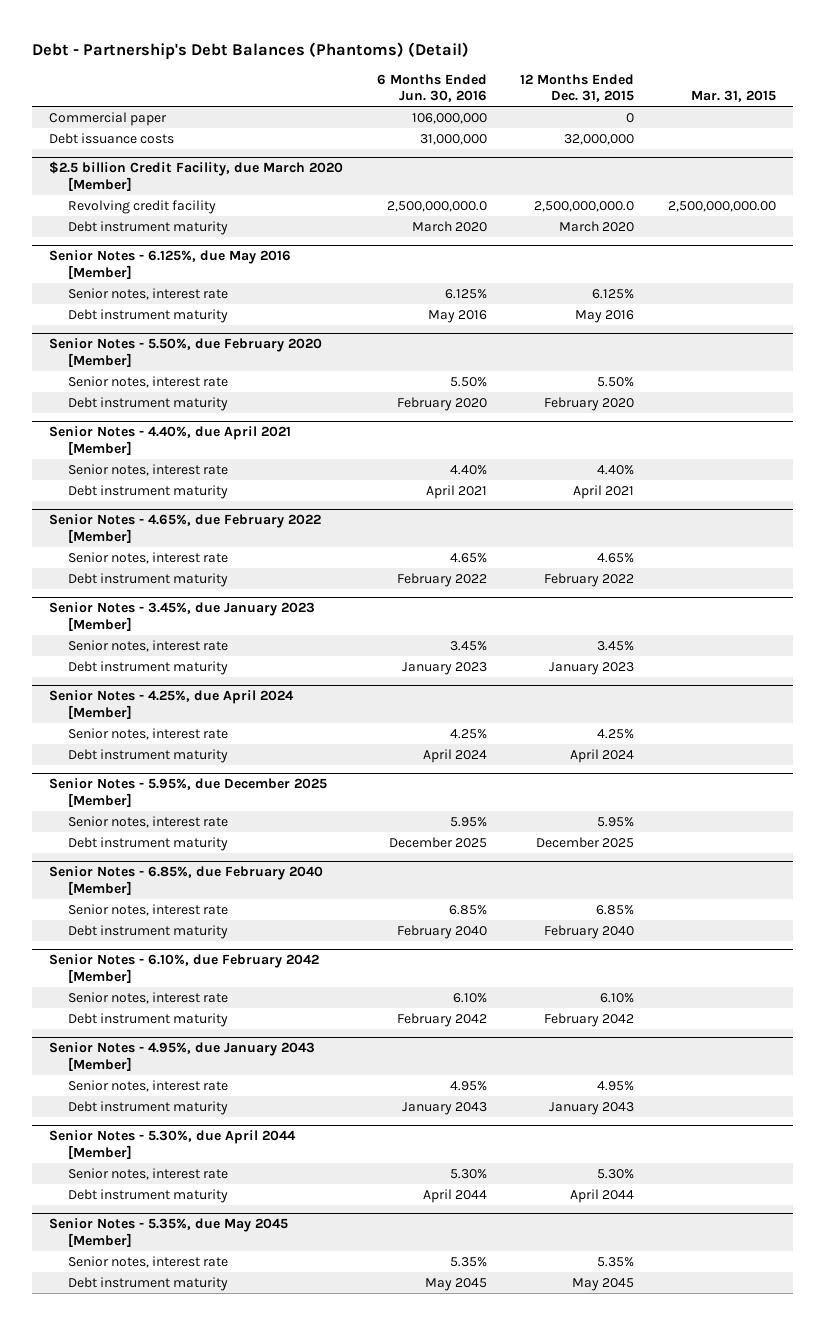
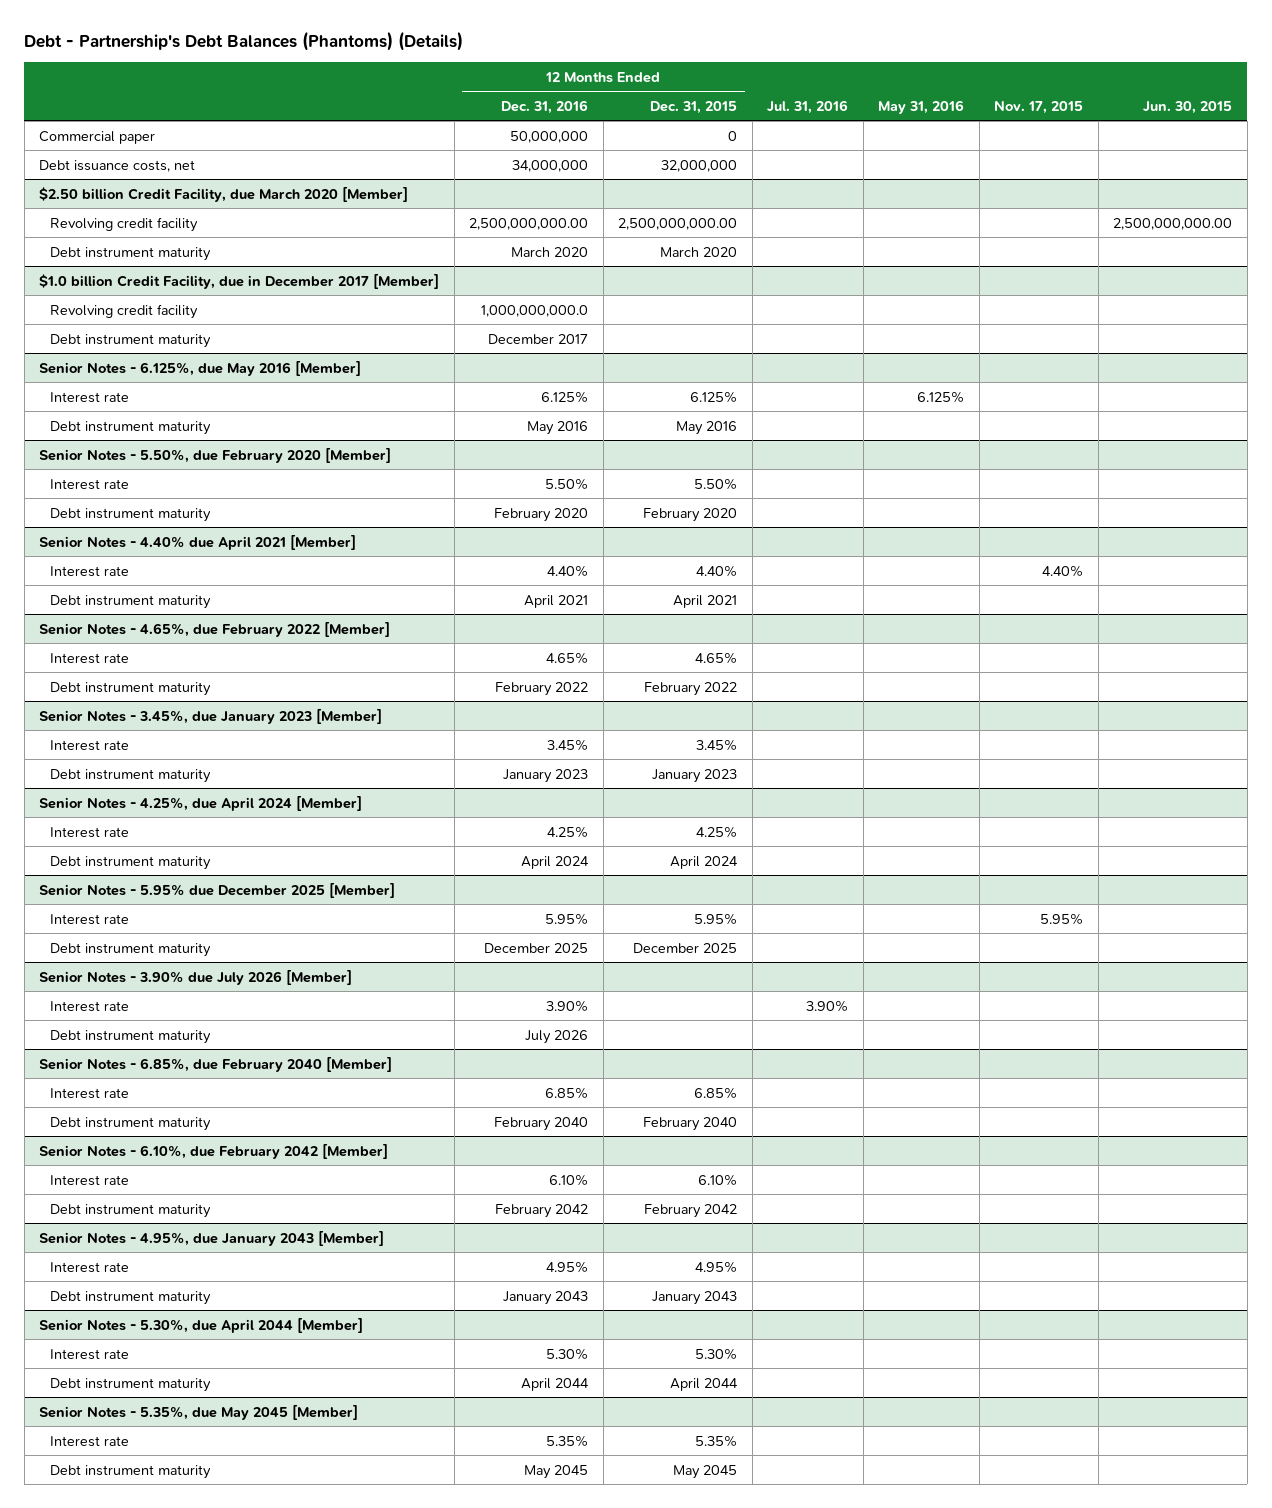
- Debt - Partnership's Debt Balances (Phantoms) (Detail)
+ Debt - Partnership's Debt Balances (Phantoms) (Details)
- | 6 Months Ended Jun. 30, 2016 | 12 Months Ended Dec. 31, 2015 | Mar. 31, 2015
+ | 12 Months Ended Dec. 31, 2016 | 12 Months Ended Dec. 31, 2015 | Jul. 31, 2016 | May 31, 2016 | Nov. 17, 2015 | Jun. 30, 2015
- Debt issuance costs | 31,000,000 | 32,000,000 |
- $2.5 billion Credit Facility, due March 2020 [Member]
- Revolving credit facility | 2,500,000,000.0 | 2,500,000,000.0 | 2,500,000,000.00
+ Debt issuance costs, net | 34,000,000 | 32,000,000 | | | |
+ $2.50 billion Credit Facility, due March 2020 [Member]
+ Revolving credit facility | 2,500,000,000.00 | 2,500,000,000.00 | | | | 2,500,000,000.00
+ $1.0 billion Credit Facility, due in December 2017 [Member]
+ Revolving credit facility | 1,000,000,000.0 | | | | |
+ Debt instrument maturity | December 2017 | | | | |
@ Senior Notes - 6.125%, due May 2016 [Member]
- Senior notes, interest rate | 6.125% | 6.125% |
+ Interest rate | 6.125% | 6.125% | | 6.125% | |
@ Senior Notes - 5.50%, due February 2020 [Member]
- Senior notes, interest rate | 5.50% | 5.50% |
+ Interest rate | 5.50% | 5.50% | | | |
- Senior Notes - 4.40%, due April 2021 [Member]
- Senior notes, interest rate | 4.40% | 4.40% |
+ Senior Notes - 4.40% due April 2021 [Member]
+ Interest rate | 4.40% | 4.40% | | | 4.40% |
@ Senior Notes - 4.65%, due February 2022 [Member]
- Senior notes, interest rate | 4.65% | 4.65% |
+ Interest rate | 4.65% | 4.65% | | | |
@ Senior Notes - 3.45%, due January 2023 [Member]
- Senior notes, interest rate | 3.45% | 3.45% |
+ Interest rate | 3.45% | 3.45% | | | |
@ Senior Notes - 4.25%, due April 2024 [Member]
- Senior notes, interest rate | 4.25% | 4.25% |
+ Interest rate | 4.25% | 4.25% | | | |
- Senior Notes - 5.95%, due December 2025 [Member]
- Senior notes, interest rate | 5.95% | 5.95% |
+ Senior Notes - 5.95% due December 2025 [Member]
+ Interest rate | 5.95% | 5.95% | | | 5.95% |
+ Senior Notes - 3.90% due July 2026 [Member]
+ Interest rate | 3.90% | | 3.90% | | |
+ Debt instrument maturity | July 2026 | | | | |
@ Senior Notes - 6.85%, due February 2040 [Member]
- Senior notes, interest rate | 6.85% | 6.85% |
+ Interest rate | 6.85% | 6.85% | | | |
@ Senior Notes - 6.10%, due February 2042 [Member]
- Senior notes, interest rate | 6.10% | 6.10% |
+ Interest rate | 6.10% | 6.10% | | | |
@ Senior Notes - 4.95%, due January 2043 [Member]
- Senior notes, interest rate | 4.95% | 4.95% |
+ Interest rate | 4.95% | 4.95% | | | |
@ Senior Notes - 5.30%, due April 2044 [Member]
- Senior notes, interest rate | 5.30% | 5.30% |
+ Interest rate | 5.30% | 5.30% | | | |
@ Senior Notes - 5.35%, due May 2045 [Member]
- Senior notes, interest rate | 5.35% | 5.35% |
+ Interest rate | 5.35% | 5.35% | | | |

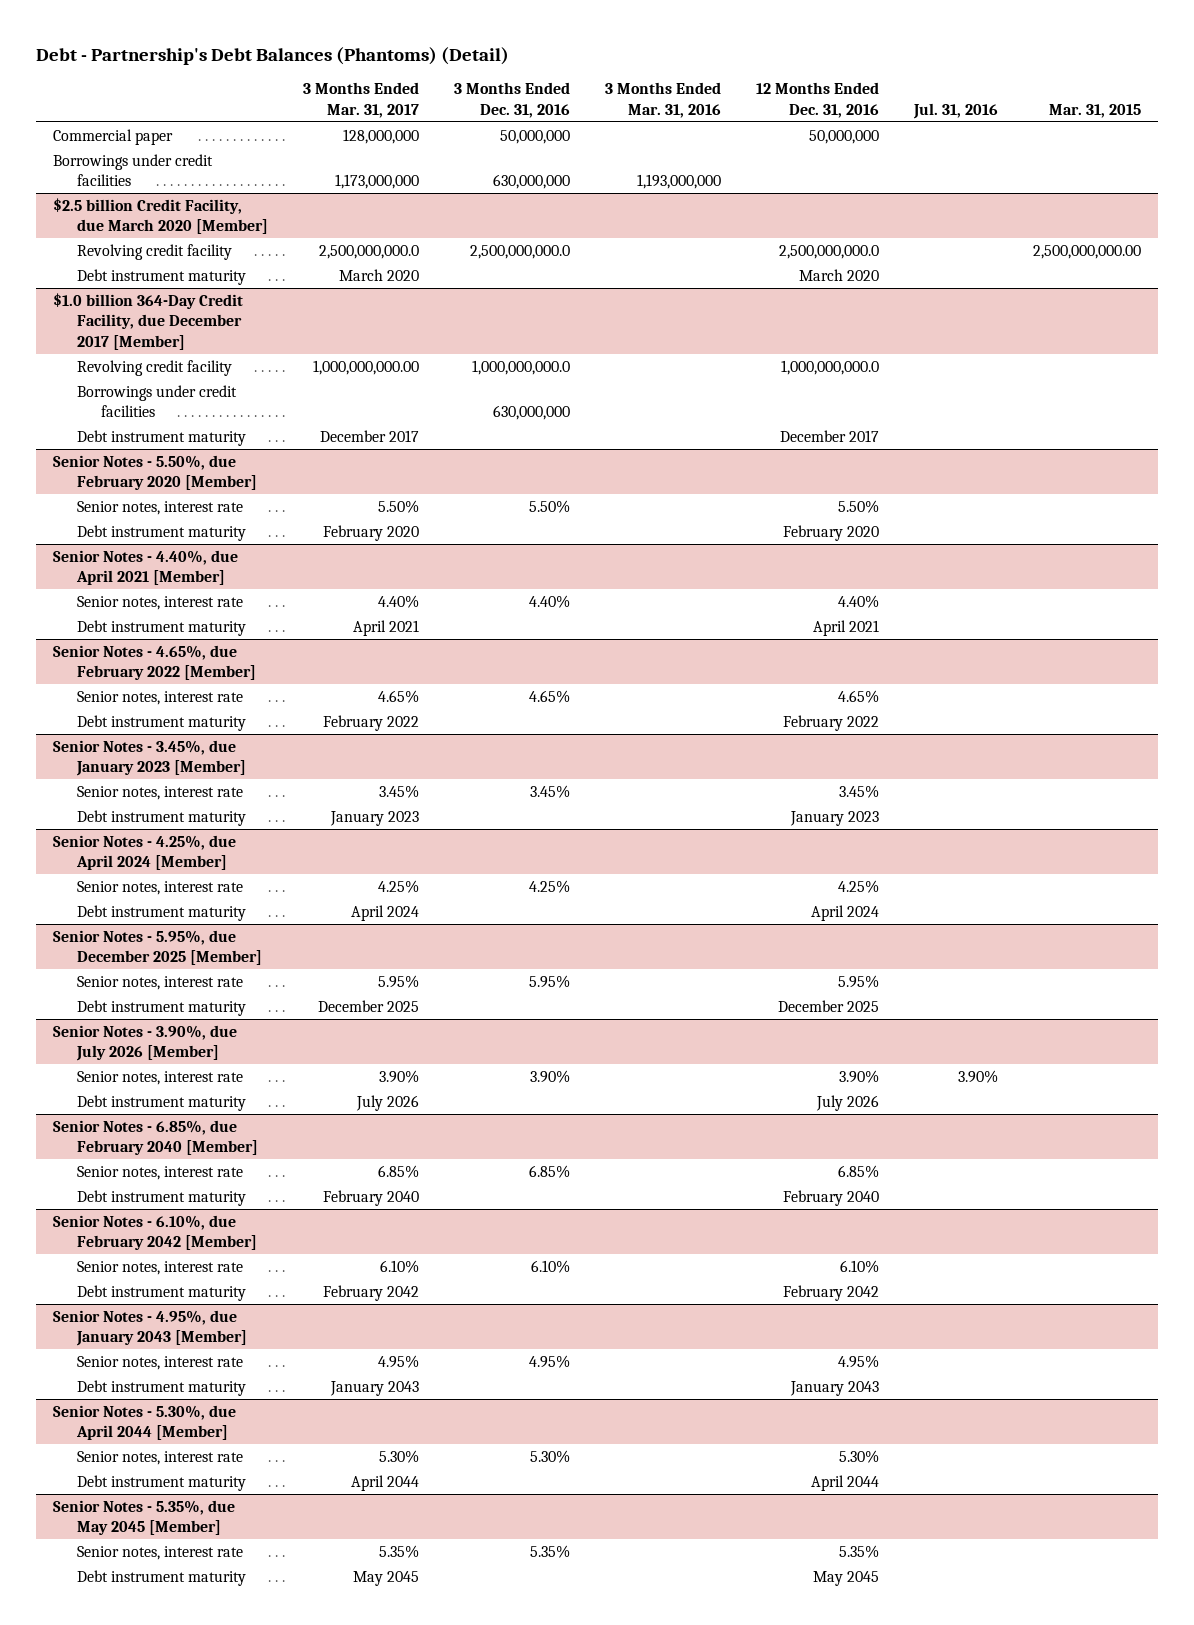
- Debt - Partnership's Debt Balances (Phantoms) (Details)
+ Debt - Partnership's Debt Balances (Phantoms) (Detail)
- | 12 Months Ended Dec. 31, 2016 | 12 Months Ended Dec. 31, 2015 | Jul. 31, 2016 | May 31, 2016 | Nov. 17, 2015 | Jun. 30, 2015
+ | 3 Months Ended Mar. 31, 2017 | 3 Months Ended Dec. 31, 2016 | 3 Months Ended Mar. 31, 2016 | 12 Months Ended Dec. 31, 2016 | Jul. 31, 2016 | Mar. 31, 2015
- Debt issuance costs, net | 34,000,000 | 32,000,000 | | | |
- $2.50 billion Credit Facility, due March 2020 [Member]
- Revolving credit facility | 2,500,000,000.00 | 2,500,000,000.00 | | | | 2,500,000,000.00
+ Borrowings under credit facilities | 1,173,000,000 | 630,000,000 | 1,193,000,000 | | |
+ $2.5 billion Credit Facility, due March 2020 [Member]
+ Revolving credit facility | 2,500,000,000.0 | 2,500,000,000.0 | | 2,500,000,000.0 | | 2,500,000,000.00
- $1.0 billion Credit Facility, due in December 2017 [Member]
+ $1.0 billion 364-Day Credit Facility, due December 2017 [Member]
+ Borrowings under credit facilities | | 630,000,000 | | | |
- Senior Notes - 6.125%, due May 2016 [Member]
- Interest rate | 6.125% | 6.125% | | 6.125% | |
- Debt instrument maturity | May 2016 | May 2016 | | | |
@ Senior Notes - 5.50%, due February 2020 [Member]
- Interest rate | 5.50% | 5.50% | | | |
+ Senior notes, interest rate | 5.50% | 5.50% | | 5.50% | |
- Senior Notes - 4.40% due April 2021 [Member]
- Interest rate | 4.40% | 4.40% | | | 4.40% |
+ Senior Notes - 4.40%, due April 2021 [Member]
+ Senior notes, interest rate | 4.40% | 4.40% | | 4.40% | |
@ Senior Notes - 4.65%, due February 2022 [Member]
- Interest rate | 4.65% | 4.65% | | | |
+ Senior notes, interest rate | 4.65% | 4.65% | | 4.65% | |
@ Senior Notes - 3.45%, due January 2023 [Member]
- Interest rate | 3.45% | 3.45% | | | |
+ Senior notes, interest rate | 3.45% | 3.45% | | 3.45% | |
@ Senior Notes - 4.25%, due April 2024 [Member]
- Interest rate | 4.25% | 4.25% | | | |
+ Senior notes, interest rate | 4.25% | 4.25% | | 4.25% | |
- Senior Notes - 5.95% due December 2025 [Member]
- Interest rate | 5.95% | 5.95% | | | 5.95% |
+ Senior Notes - 5.95%, due December 2025 [Member]
+ Senior notes, interest rate | 5.95% | 5.95% | | 5.95% | |
- Senior Notes - 3.90% due July 2026 [Member]
- Interest rate | 3.90% | | 3.90% | | |
+ Senior Notes - 3.90%, due July 2026 [Member]
+ Senior notes, interest rate | 3.90% | 3.90% | | 3.90% | 3.90% |
@ Senior Notes - 6.85%, due February 2040 [Member]
- Interest rate | 6.85% | 6.85% | | | |
+ Senior notes, interest rate | 6.85% | 6.85% | | 6.85% | |
@ Senior Notes - 6.10%, due February 2042 [Member]
- Interest rate | 6.10% | 6.10% | | | |
+ Senior notes, interest rate | 6.10% | 6.10% | | 6.10% | |
@ Senior Notes - 4.95%, due January 2043 [Member]
- Interest rate | 4.95% | 4.95% | | | |
+ Senior notes, interest rate | 4.95% | 4.95% | | 4.95% | |
@ Senior Notes - 5.30%, due April 2044 [Member]
- Interest rate | 5.30% | 5.30% | | | |
+ Senior notes, interest rate | 5.30% | 5.30% | | 5.30% | |
@ Senior Notes - 5.35%, due May 2045 [Member]
- Interest rate | 5.35% | 5.35% | | | |
+ Senior notes, interest rate | 5.35% | 5.35% | | 5.35% | |

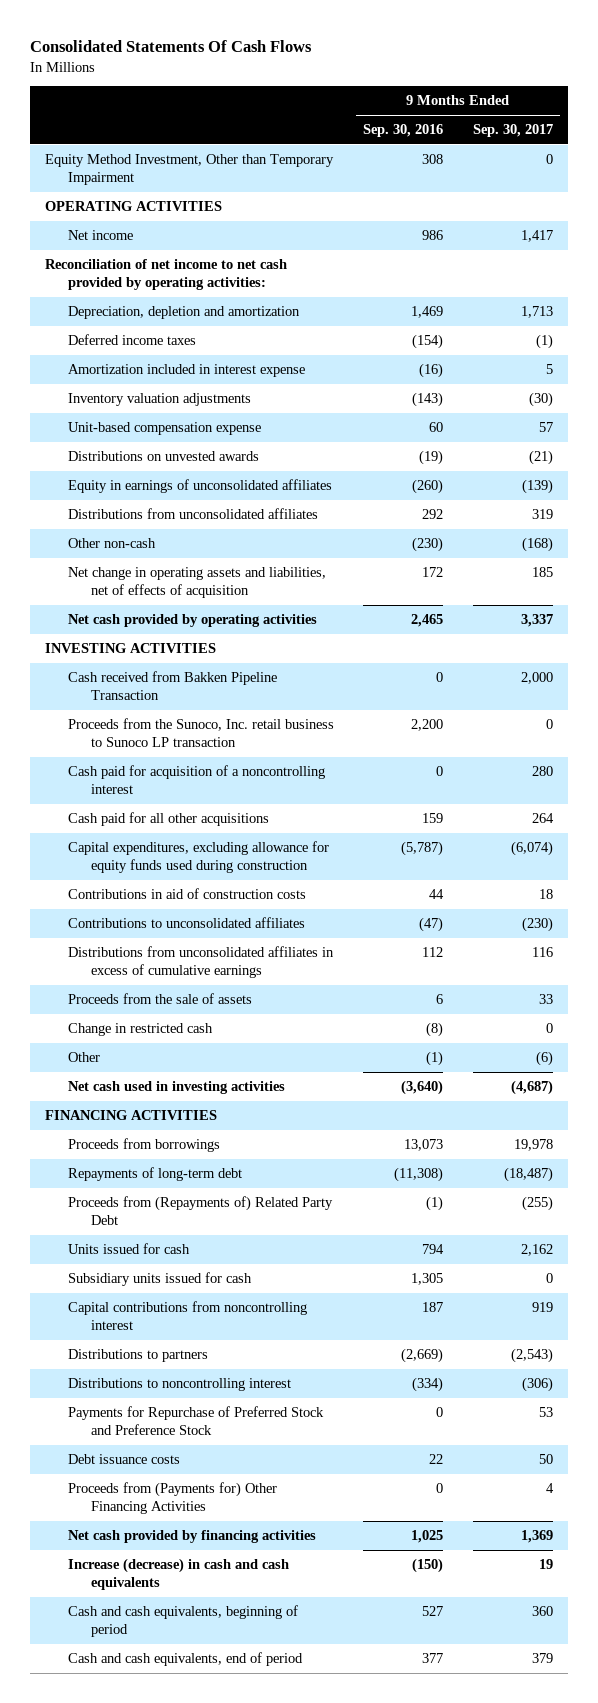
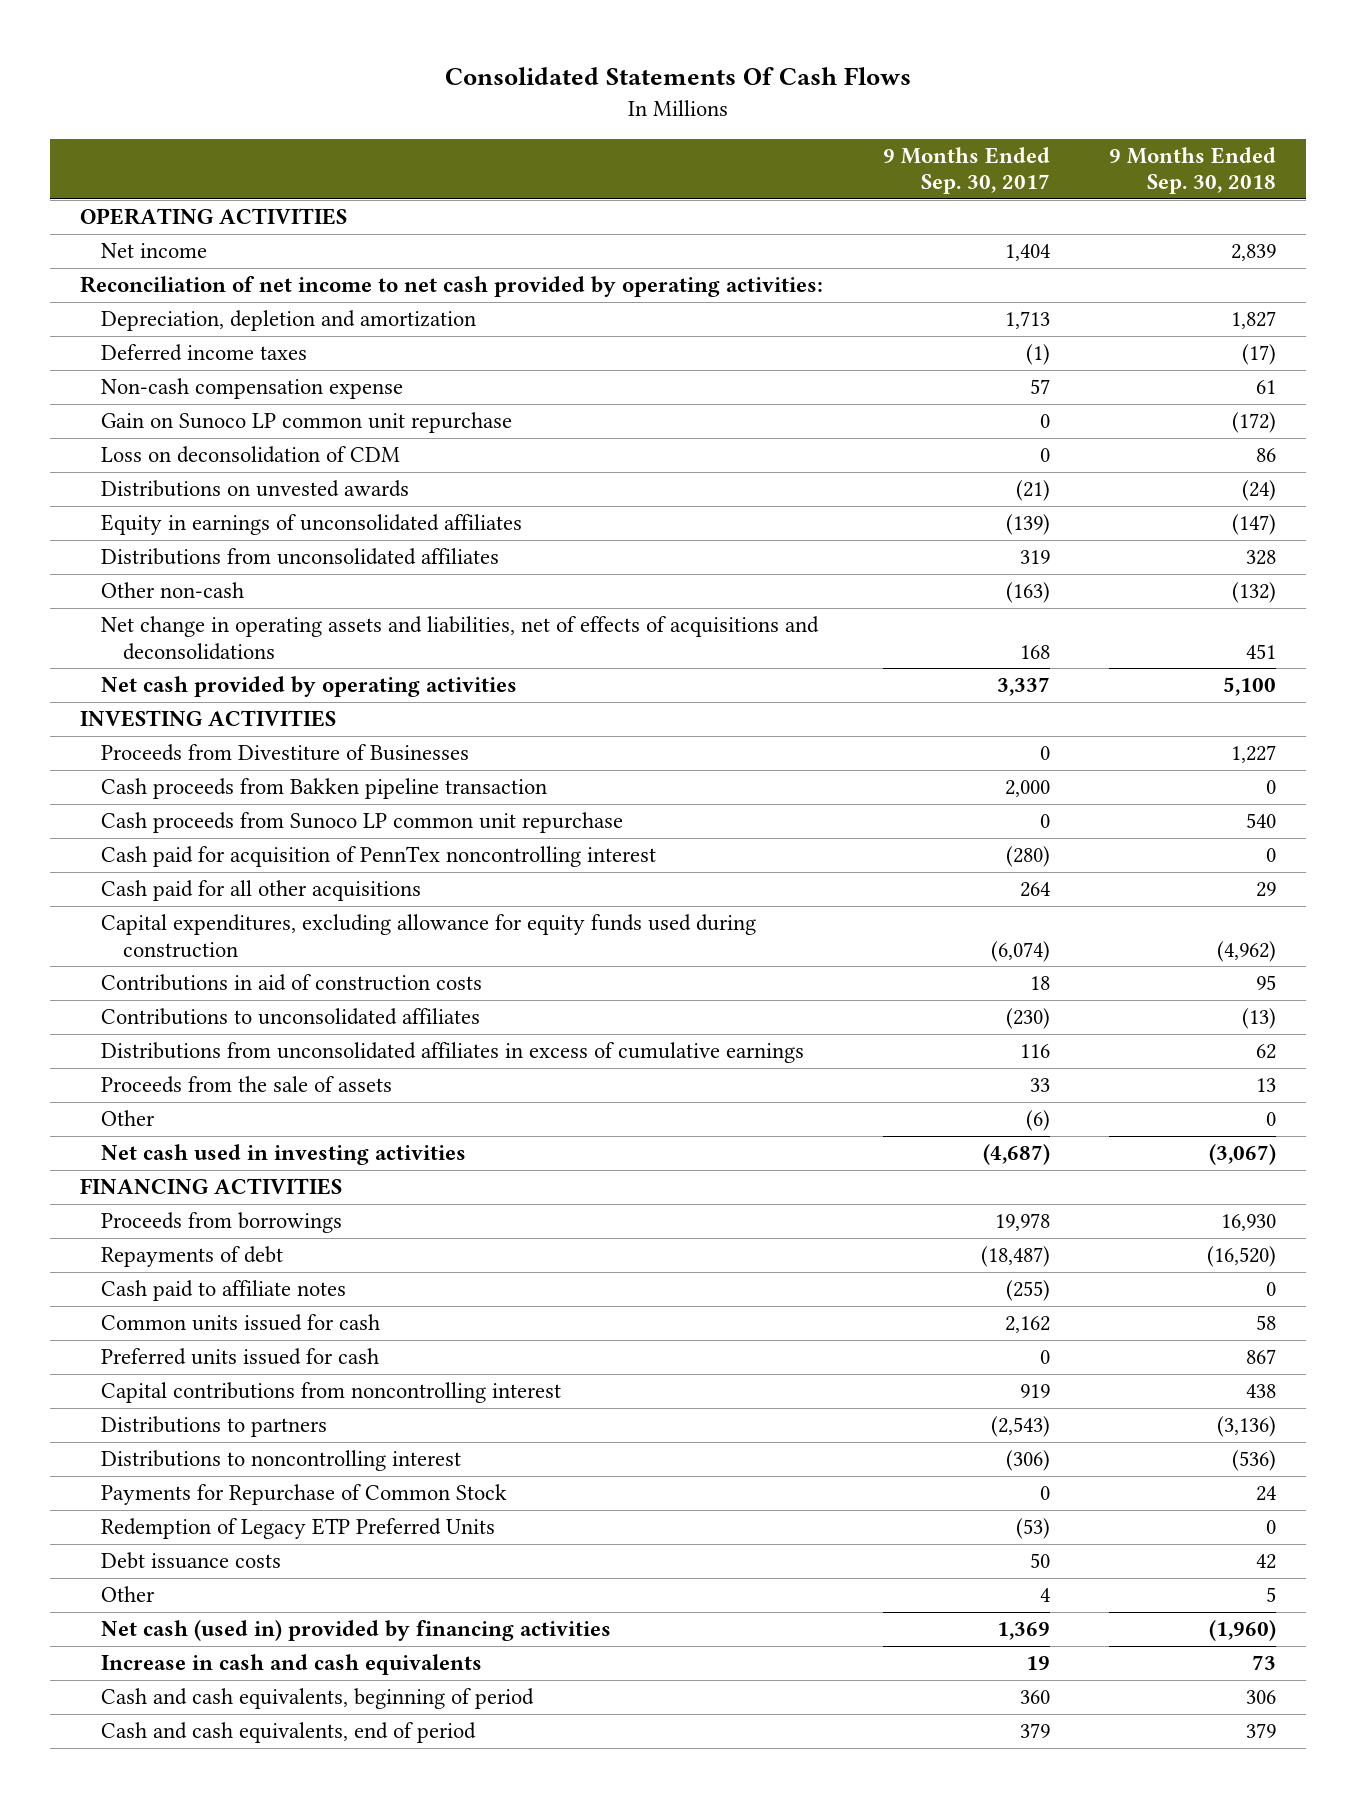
- | 9 Months Ended Sep. 30, 2016 | 9 Months Ended Sep. 30, 2017
+ | 9 Months Ended Sep. 30, 2017 | 9 Months Ended Sep. 30, 2018
- Equity Method Investment, Other than Temporary Impairment | 308 | 0
- Net income | 986 | 1,417
+ Net income | 1,404 | 2,839
- Amortization included in interest expense | (16) | 5
- Inventory valuation adjustments | (143) | (30)
- Unit-based compensation expense | 60 | 57
+ Non-cash compensation expense | 57 | 61
+ Gain on Sunoco LP common unit repurchase | 0 | (172)
+ Loss on deconsolidation of CDM | 0 | 86
- Other non-cash | (230) | (168)
- Net change in operating assets and liabilities, net of effects of acquisition | 172 | 185
+ Other non-cash | (163) | (132)
+ Net change in operating assets and liabilities, net of effects of acquisitions and deconsolidations | 168 | 451
- Cash received from Bakken Pipeline Transaction | 0 | 2,000
- Proceeds from the Sunoco, Inc. retail business to Sunoco LP transaction | 2,200 | 0
- Cash paid for acquisition of a noncontrolling interest | 0 | 280
+ Proceeds from Divestiture of Businesses | 0 | 1,227
+ Cash proceeds from Bakken pipeline transaction | 2,000 | 0
+ Cash proceeds from Sunoco LP common unit repurchase | 0 | 540
+ Cash paid for acquisition of PennTex noncontrolling interest | (280) | 0
- Change in restricted cash | (8) | 0
- Repayments of long-term debt | (11,308) | (18,487)
- Proceeds from (Repayments of) Related Party Debt | (1) | (255)
- Units issued for cash | 794 | 2,162
- Subsidiary units issued for cash | 1,305 | 0
+ Repayments of debt | (18,487) | (16,520)
+ Cash paid to affiliate notes | (255) | 0
+ Common units issued for cash | 2,162 | 58
+ Preferred units issued for cash | 0 | 867
- Payments for Repurchase of Preferred Stock and Preference Stock | 0 | 53
+ Payments for Repurchase of Common Stock | 0 | 24
+ Redemption of Legacy ETP Preferred Units | (53) | 0
- Proceeds from (Payments for) Other Financing Activities | 0 | 4
- Net cash provided by financing activities | 1,025 | 1,369
- Increase (decrease) in cash and cash equivalents | (150) | 19
+ Other | 4 | 5
+ Net cash (used in) provided by financing activities | 1,369 | (1,960)
+ Increase in cash and cash equivalents | 19 | 73

